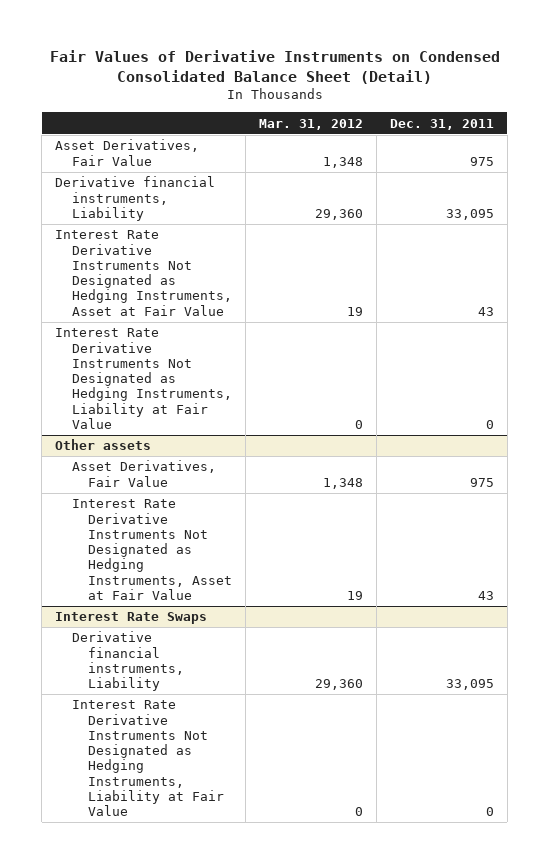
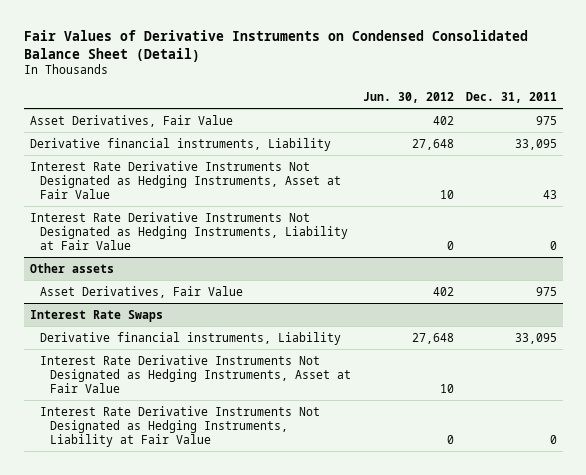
- | Mar. 31, 2012 | Dec. 31, 2011
+ | Jun. 30, 2012 | Dec. 31, 2011
@ Other assets
- Interest Rate Derivative Instruments Not Designated as Hedging Instruments, Asset at Fair Value | 19 | 43
@ Interest Rate Swaps
+ Interest Rate Derivative Instruments Not Designated as Hedging Instruments, Asset at Fair Value | 10 |

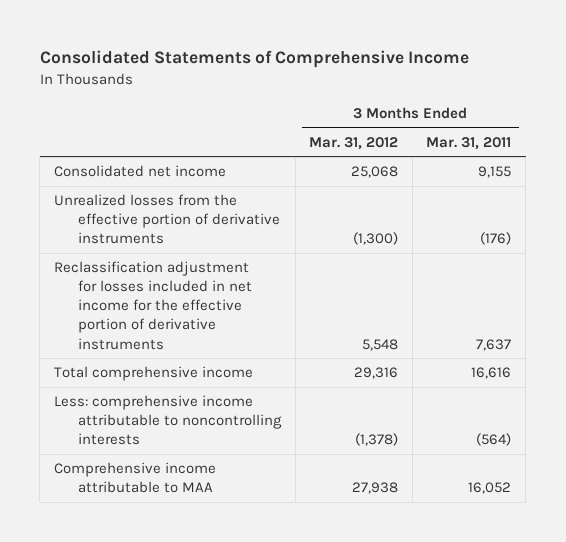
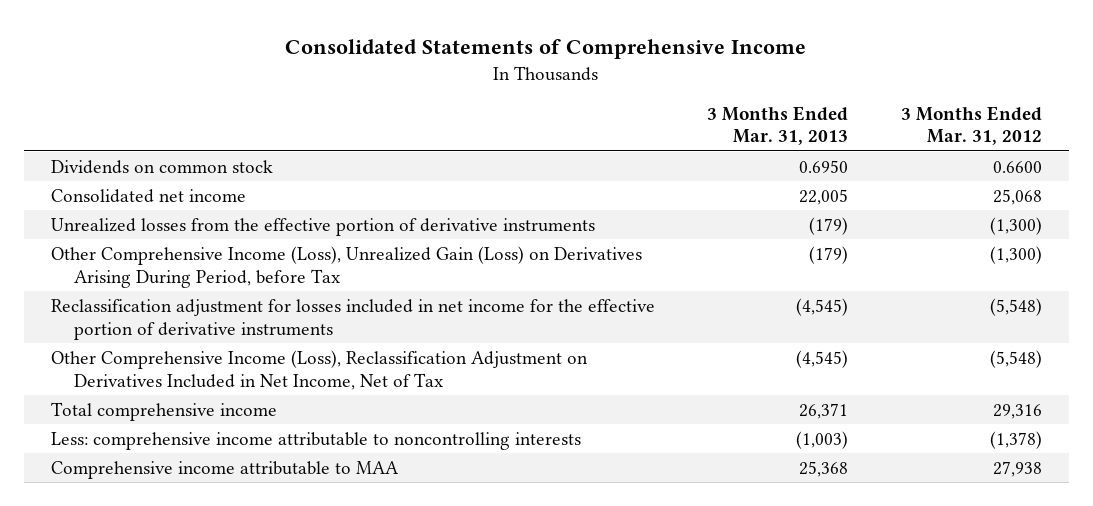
- | 3 Months Ended Mar. 31, 2012 | 3 Months Ended Mar. 31, 2011
+ | 3 Months Ended Mar. 31, 2013 | 3 Months Ended Mar. 31, 2012
+ Dividends on common stock | 0.6950 | 0.6600
- Reclassification adjustment for losses included in net income for the effective portion of derivative instruments | 5,548 | 7,637
+ Other Comprehensive Income (Loss), Unrealized Gain (Loss) on Derivatives Arising During Period, before Tax | (179) | (1,300)
+ Reclassification adjustment for losses included in net income for the effective portion of derivative instruments | (4,545) | (5,548)
+ Other Comprehensive Income (Loss), Reclassification Adjustment on Derivatives Included in Net Income, Net of Tax | (4,545) | (5,548)

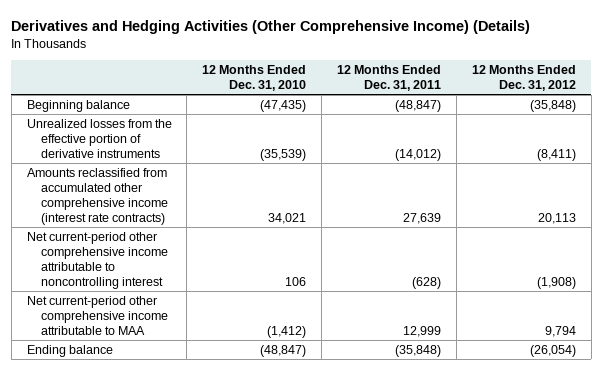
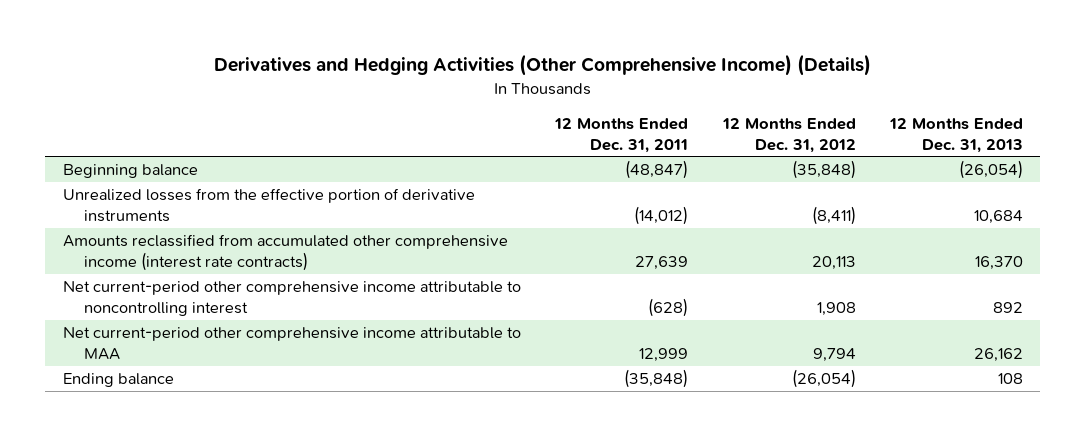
- | 12 Months Ended Dec. 31, 2010 | 12 Months Ended Dec. 31, 2011 | 12 Months Ended Dec. 31, 2012
+ | 12 Months Ended Dec. 31, 2011 | 12 Months Ended Dec. 31, 2012 | 12 Months Ended Dec. 31, 2013
- Net current-period other comprehensive income attributable to noncontrolling interest | 106 | (628) | (1,908)
+ Net current-period other comprehensive income attributable to noncontrolling interest | (628) | 1,908 | 892

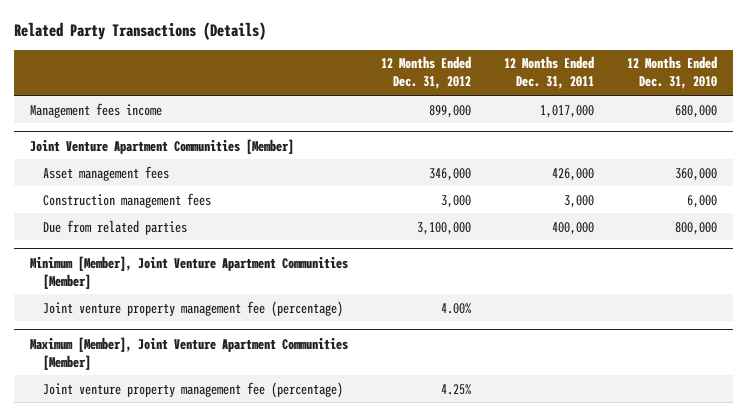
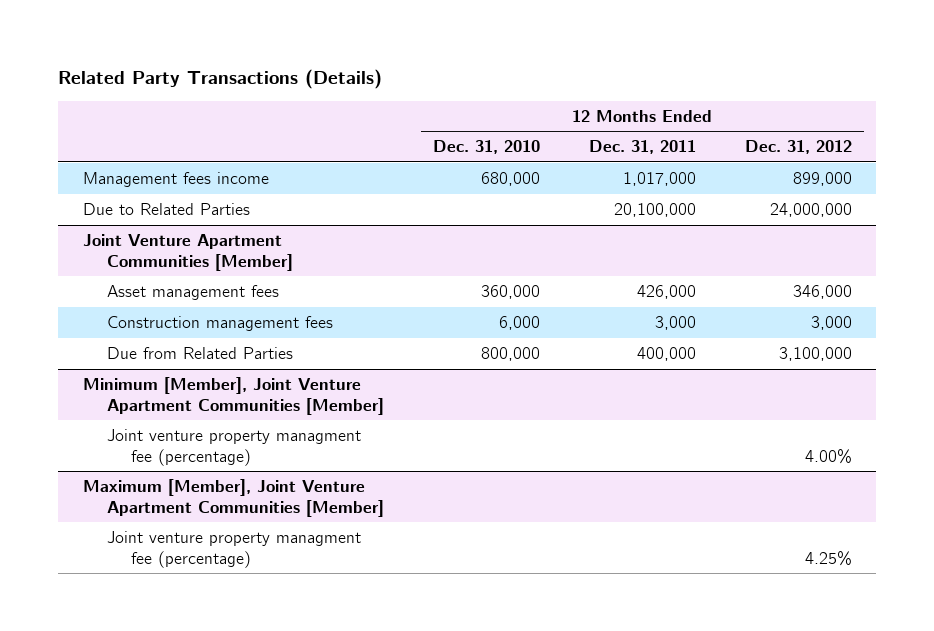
- | 12 Months Ended Dec. 31, 2012 | 12 Months Ended Dec. 31, 2011 | 12 Months Ended Dec. 31, 2010
+ | 12 Months Ended Dec. 31, 2010 | 12 Months Ended Dec. 31, 2011 | 12 Months Ended Dec. 31, 2012
+ Due to Related Parties | | 20,100,000 | 24,000,000
@ Joint Venture Apartment Communities [Member]
- Due from related parties | 3,100,000 | 400,000 | 800,000
+ Due from Related Parties | 800,000 | 400,000 | 3,100,000
@ Minimum [Member], Joint Venture Apartment Communities [Member]
- Joint venture property management fee (percentage) | 4.00% | |
+ Joint venture property managment fee (percentage) | | | 4.00%
@ Maximum [Member], Joint Venture Apartment Communities [Member]
- Joint venture property management fee (percentage) | 4.25% | |
+ Joint venture property managment fee (percentage) | | | 4.25%

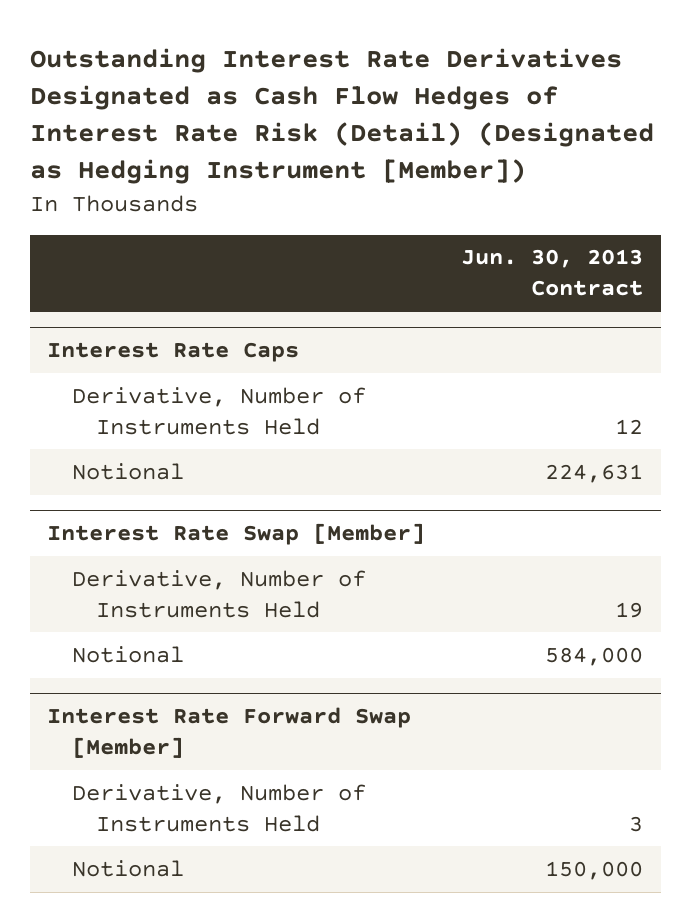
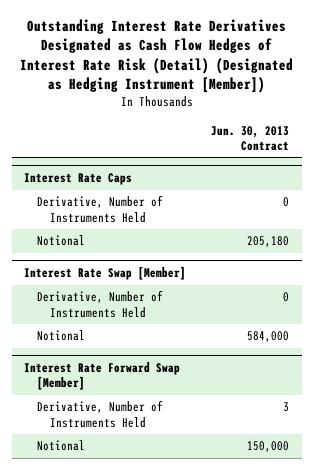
@ Interest Rate Caps
- Derivative, Number of Instruments Held | 12
- Notional | 224,631
+ Derivative, Number of Instruments Held | 0
+ Notional | 205,180
@ Interest Rate Swap [Member]
- Derivative, Number of Instruments Held | 19
+ Derivative, Number of Instruments Held | 0

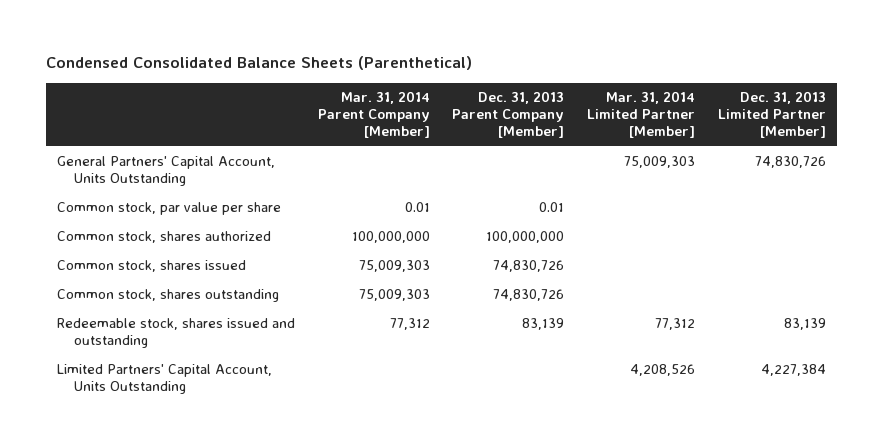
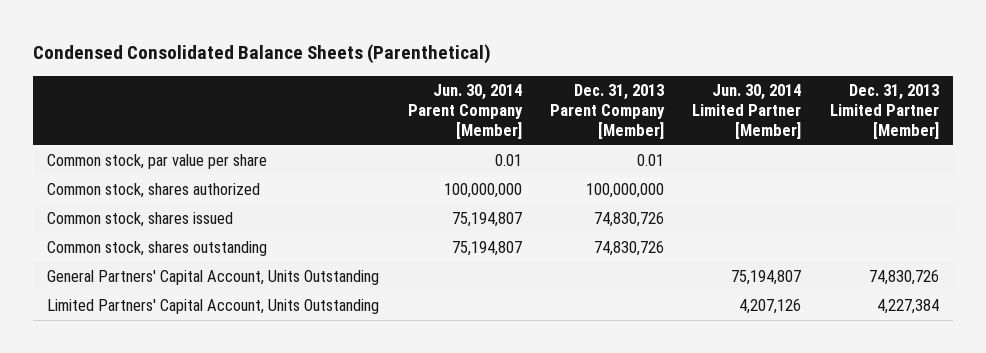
- | Mar. 31, 2014 Parent Company [Member] | Dec. 31, 2013 Parent Company [Member] | Mar. 31, 2014 Limited Partner [Member] | Dec. 31, 2013 Limited Partner [Member]
+ | Jun. 30, 2014 Parent Company [Member] | Dec. 31, 2013 Parent Company [Member] | Jun. 30, 2014 Limited Partner [Member] | Dec. 31, 2013 Limited Partner [Member]
- Redeemable stock, shares issued and outstanding | 77,312 | 83,139 | 77,312 | 83,139
moved down: General Partners' Capital Account, Units Outstanding | | | 75,194,807 | 74,830,726

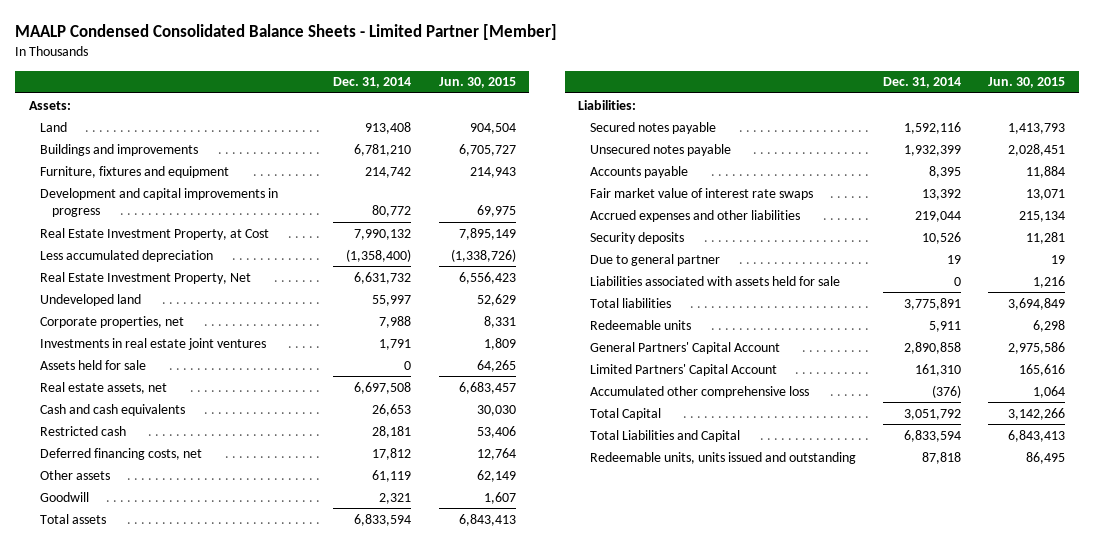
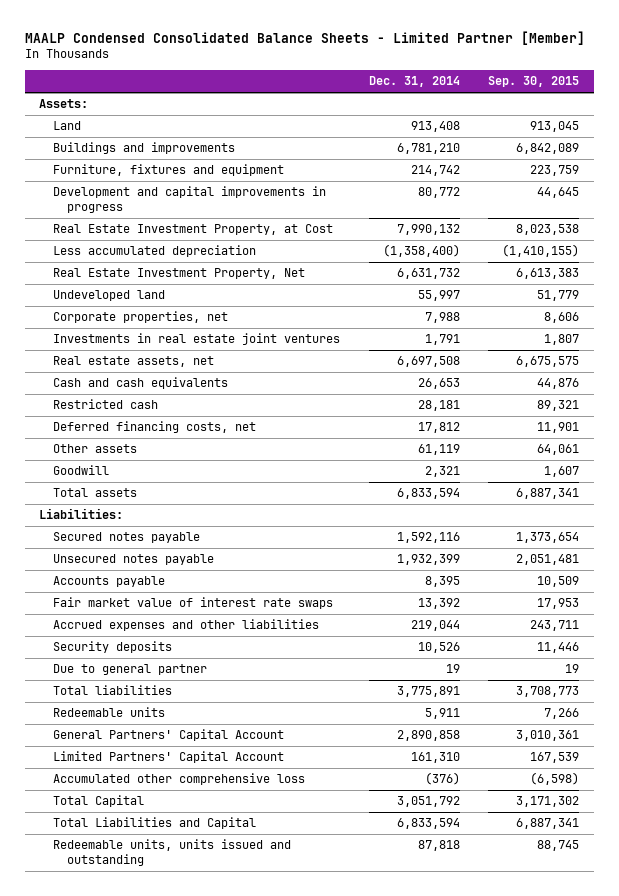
- | Dec. 31, 2014 | Jun. 30, 2015
+ | Dec. 31, 2014 | Sep. 30, 2015
- Assets held for sale | 0 | 64,265
- Liabilities associated with assets held for sale | 0 | 1,216

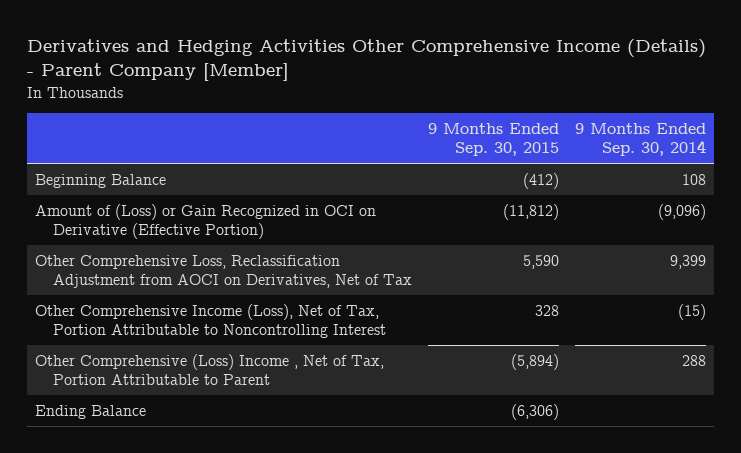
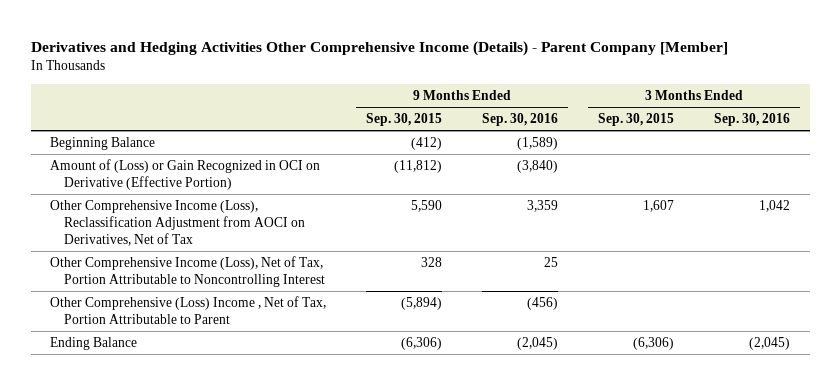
- | 9 Months Ended Sep. 30, 2015 | 9 Months Ended Sep. 30, 2014
+ | 9 Months Ended Sep. 30, 2015 | 9 Months Ended Sep. 30, 2016 | 3 Months Ended Sep. 30, 2015 | 3 Months Ended Sep. 30, 2016
- Other Comprehensive Loss, Reclassification Adjustment from AOCI on Derivatives, Net of Tax | 5,590 | 9,399
+ Other Comprehensive Income (Loss), Reclassification Adjustment from AOCI on Derivatives, Net of Tax | 5,590 | 3,359 | 1,607 | 1,042

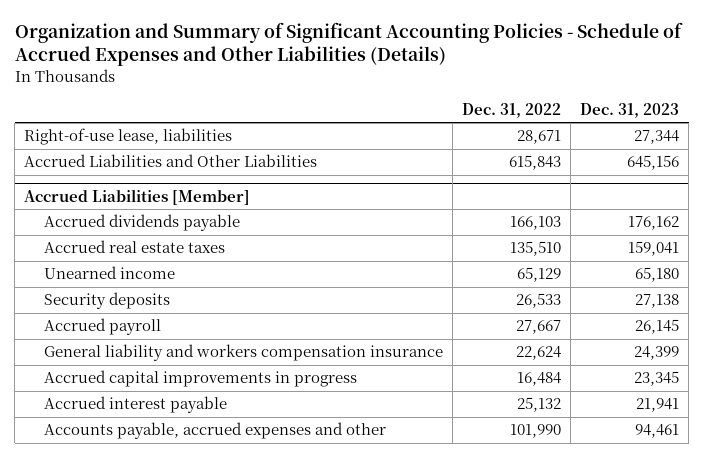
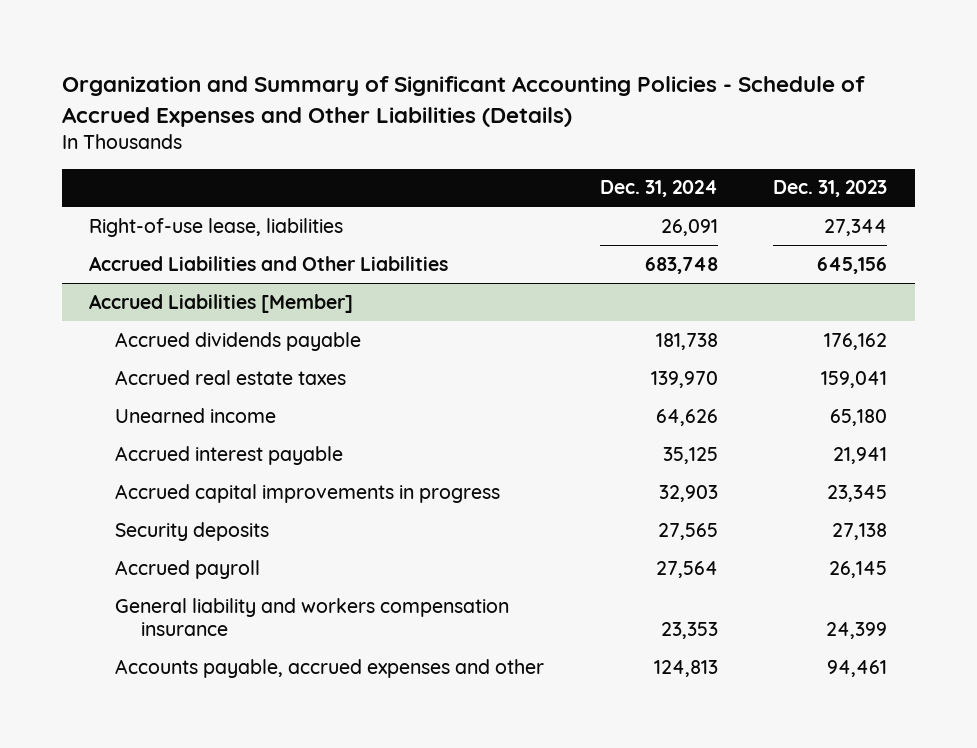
- | Dec. 31, 2022 | Dec. 31, 2023
+ | Dec. 31, 2024 | Dec. 31, 2023
@ Accrued Liabilities [Member]
moved up: Accrued interest payable | 35,125 | 21,941
moved up: Accrued capital improvements in progress | 32,903 | 23,345

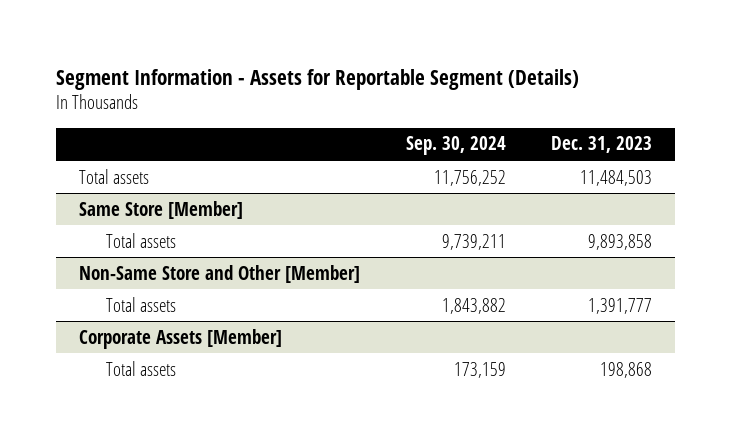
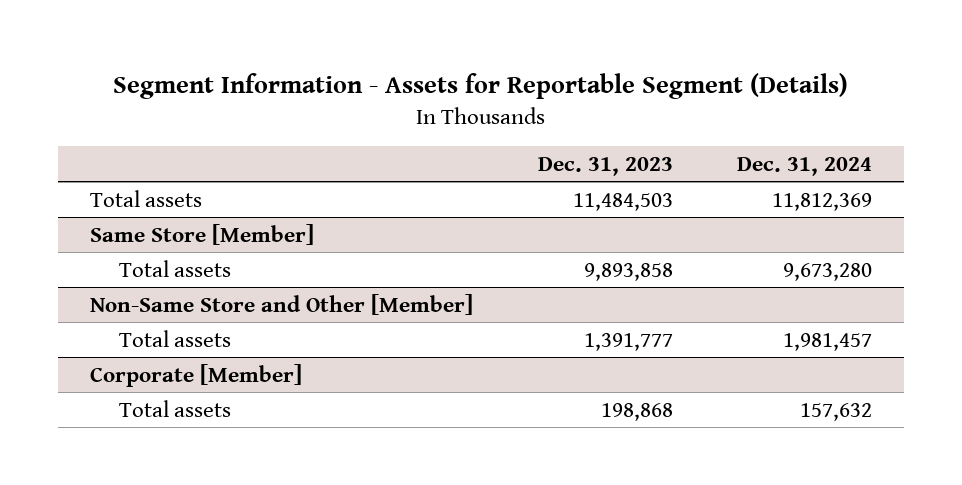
- | Sep. 30, 2024 | Dec. 31, 2023
+ | Dec. 31, 2023 | Dec. 31, 2024
- Corporate Assets [Member]
+ Corporate [Member]

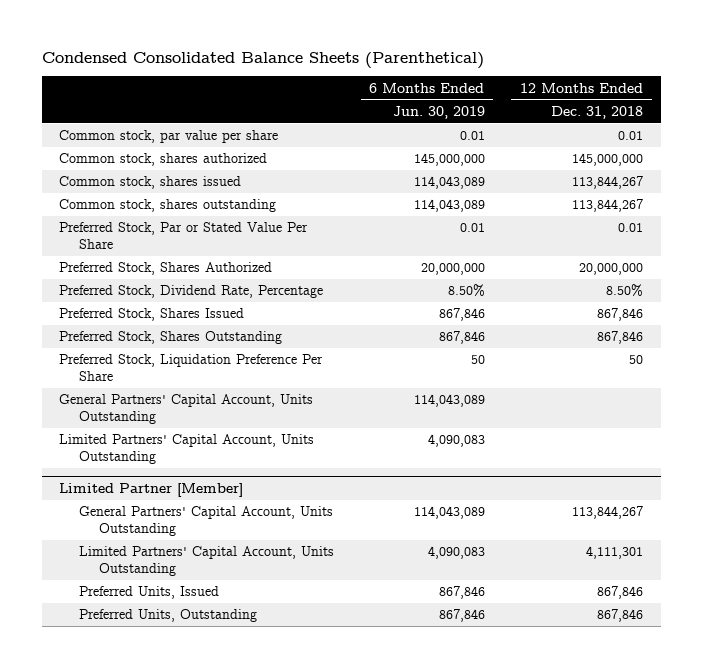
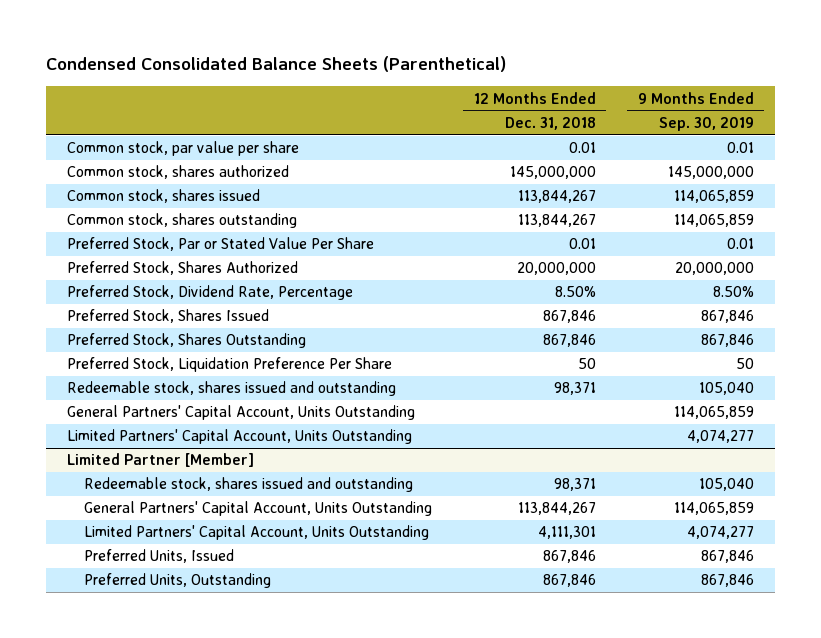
- | 6 Months Ended Jun. 30, 2019 | 12 Months Ended Dec. 31, 2018
+ | 12 Months Ended Dec. 31, 2018 | 9 Months Ended Sep. 30, 2019
+ Redeemable stock, shares issued and outstanding | 98,371 | 105,040
@ Limited Partner [Member]
+ Redeemable stock, shares issued and outstanding | 98,371 | 105,040

